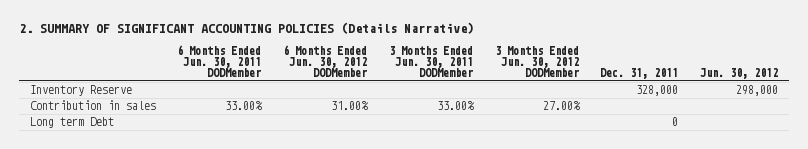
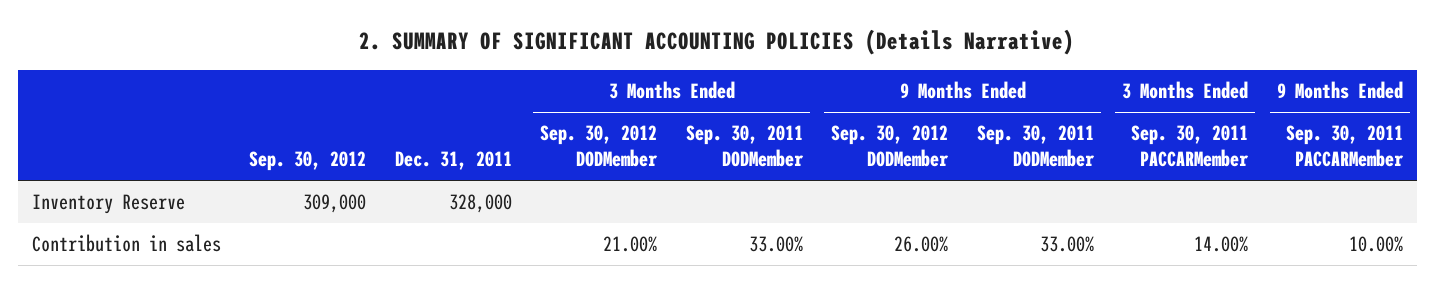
- | 6 Months Ended Jun. 30, 2011 DODMember | 6 Months Ended Jun. 30, 2012 DODMember | 3 Months Ended Jun. 30, 2011 DODMember | 3 Months Ended Jun. 30, 2012 DODMember | Dec. 31, 2011 | Jun. 30, 2012
+ | Sep. 30, 2012 | Dec. 31, 2011 | 3 Months Ended Sep. 30, 2012 DODMember | 3 Months Ended Sep. 30, 2011 DODMember | 9 Months Ended Sep. 30, 2012 DODMember | 9 Months Ended Sep. 30, 2011 DODMember | 3 Months Ended Sep. 30, 2011 PACCARMember | 9 Months Ended Sep. 30, 2011 PACCARMember
- Long term Debt | | | | | 0 |

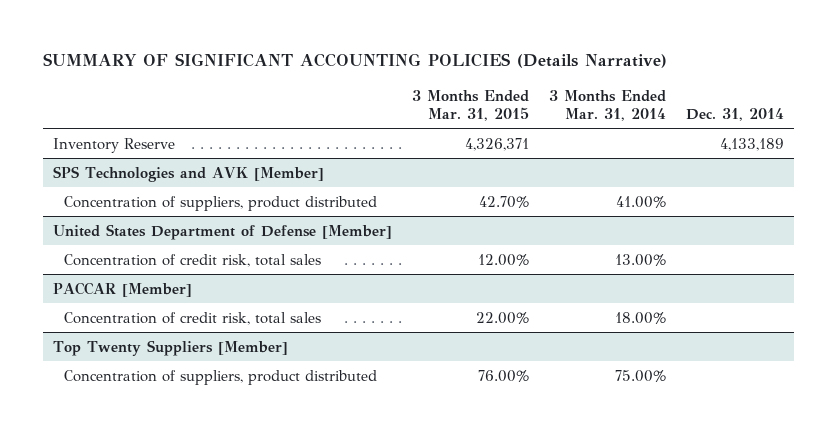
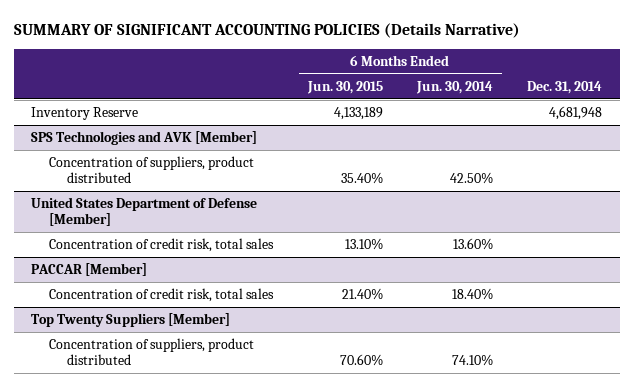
- | 3 Months Ended Mar. 31, 2015 | 3 Months Ended Mar. 31, 2014 | Dec. 31, 2014
+ | 6 Months Ended Jun. 30, 2015 | 6 Months Ended Jun. 30, 2014 | Dec. 31, 2014
- Inventory Reserve | 4,326,371 | | 4,133,189
+ Inventory Reserve | 4,133,189 | | 4,681,948

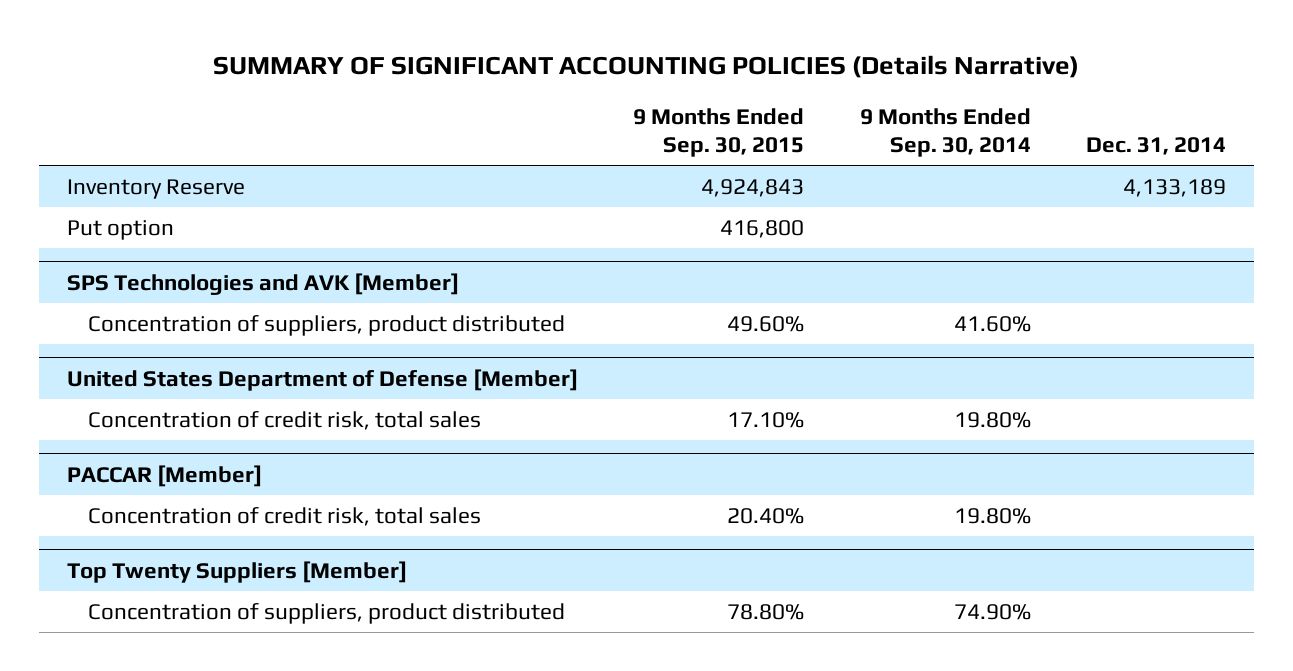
- | 6 Months Ended Jun. 30, 2015 | 6 Months Ended Jun. 30, 2014 | Dec. 31, 2014
+ | 9 Months Ended Sep. 30, 2015 | 9 Months Ended Sep. 30, 2014 | Dec. 31, 2014
- Inventory Reserve | 4,133,189 | | 4,681,948
+ Inventory Reserve | 4,924,843 | | 4,133,189
+ Put option | 416,800 | |

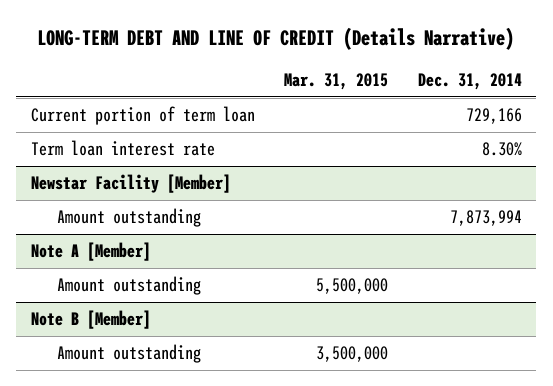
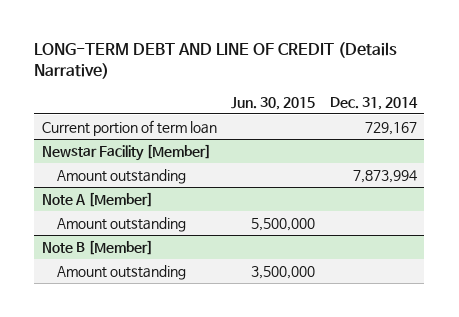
- | Mar. 31, 2015 | Dec. 31, 2014
+ | Jun. 30, 2015 | Dec. 31, 2014
- Current portion of term loan | | 729,166
- Term loan interest rate | | 8.30%
+ Current portion of term loan | | 729,167

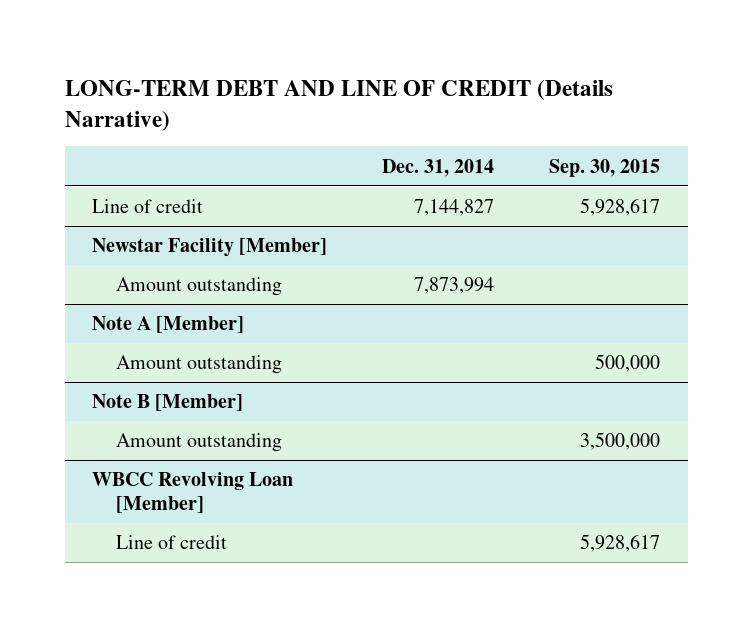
- | Jun. 30, 2015 | Dec. 31, 2014
+ | Dec. 31, 2014 | Sep. 30, 2015
- Current portion of term loan | | 729,167
+ Line of credit | 7,144,827 | 5,928,617
+ WBCC Revolving Loan [Member]
+ Line of credit | | 5,928,617

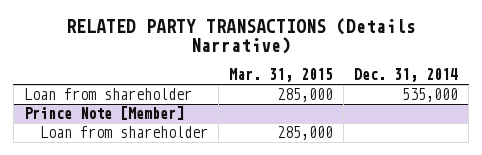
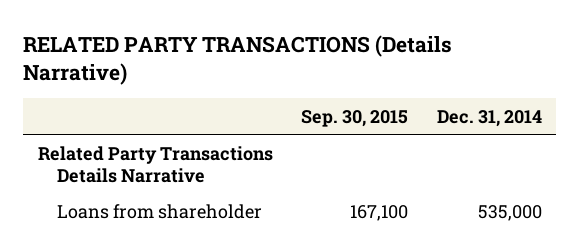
- | Mar. 31, 2015 | Dec. 31, 2014
+ | Sep. 30, 2015 | Dec. 31, 2014
- Loan from shareholder | 285,000 | 535,000
- Prince Note [Member]
- Loan from shareholder | 285,000 |
+ Related Party Transactions Details Narrative
+ Loans from shareholder | 167,100 | 535,000

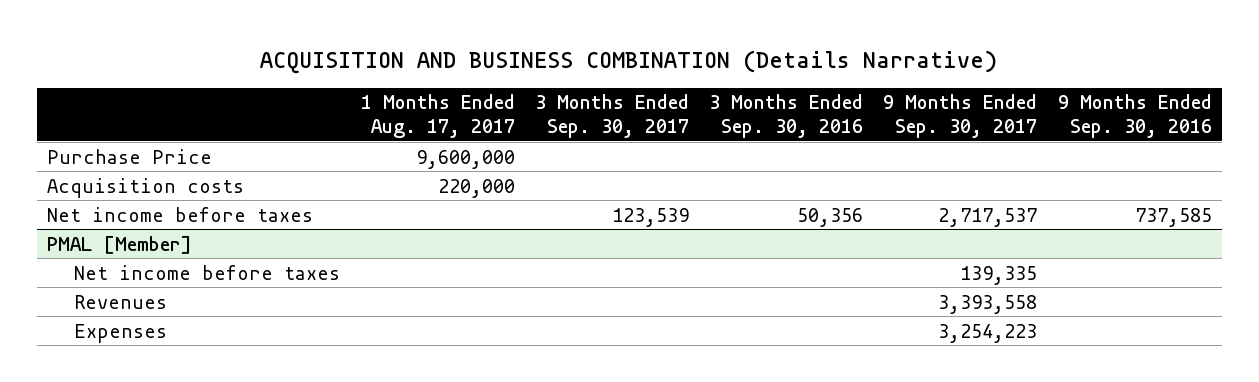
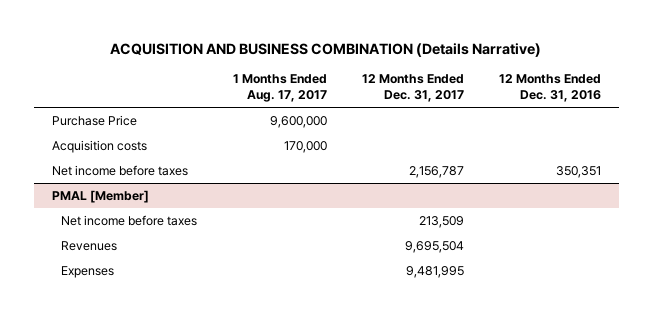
- | 1 Months Ended Aug. 17, 2017 | 3 Months Ended Sep. 30, 2017 | 3 Months Ended Sep. 30, 2016 | 9 Months Ended Sep. 30, 2017 | 9 Months Ended Sep. 30, 2016
+ | 1 Months Ended Aug. 17, 2017 | 12 Months Ended Dec. 31, 2017 | 12 Months Ended Dec. 31, 2016
- Acquisition costs | 220,000 | | | |
+ Acquisition costs | 170,000 | |

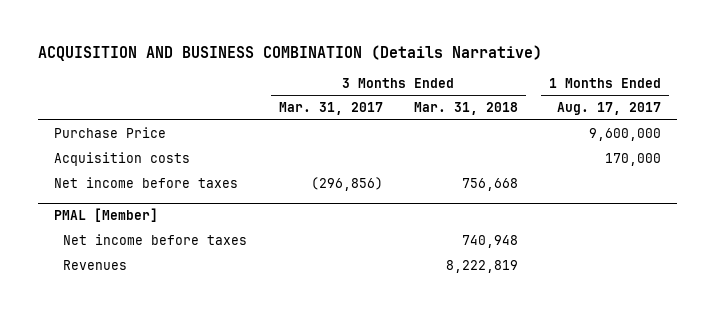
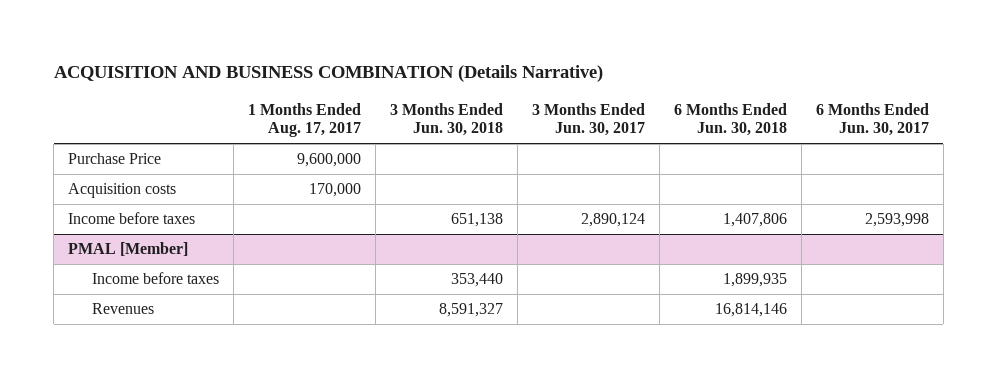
- | 3 Months Ended Mar. 31, 2017 | 3 Months Ended Mar. 31, 2018 | 1 Months Ended Aug. 17, 2017
+ | 1 Months Ended Aug. 17, 2017 | 3 Months Ended Jun. 30, 2018 | 3 Months Ended Jun. 30, 2017 | 6 Months Ended Jun. 30, 2018 | 6 Months Ended Jun. 30, 2017
- Net income before taxes | (296,856) | 756,668 |
+ Income before taxes | | 651,138 | 2,890,124 | 1,407,806 | 2,593,998
@ PMAL [Member]
- Net income before taxes | | 740,948 |
+ Income before taxes | | 353,440 | | 1,899,935 |

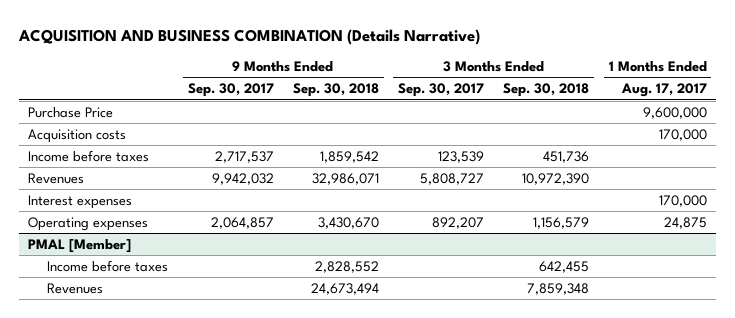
- | 1 Months Ended Aug. 17, 2017 | 3 Months Ended Jun. 30, 2018 | 3 Months Ended Jun. 30, 2017 | 6 Months Ended Jun. 30, 2018 | 6 Months Ended Jun. 30, 2017
+ | 9 Months Ended Sep. 30, 2017 | 9 Months Ended Sep. 30, 2018 | 3 Months Ended Sep. 30, 2017 | 3 Months Ended Sep. 30, 2018 | 1 Months Ended Aug. 17, 2017
+ Revenues | 9,942,032 | 32,986,071 | 5,808,727 | 10,972,390 |
+ Interest expenses | | | | | 170,000
+ Operating expenses | 2,064,857 | 3,430,670 | 892,207 | 1,156,579 | 24,875

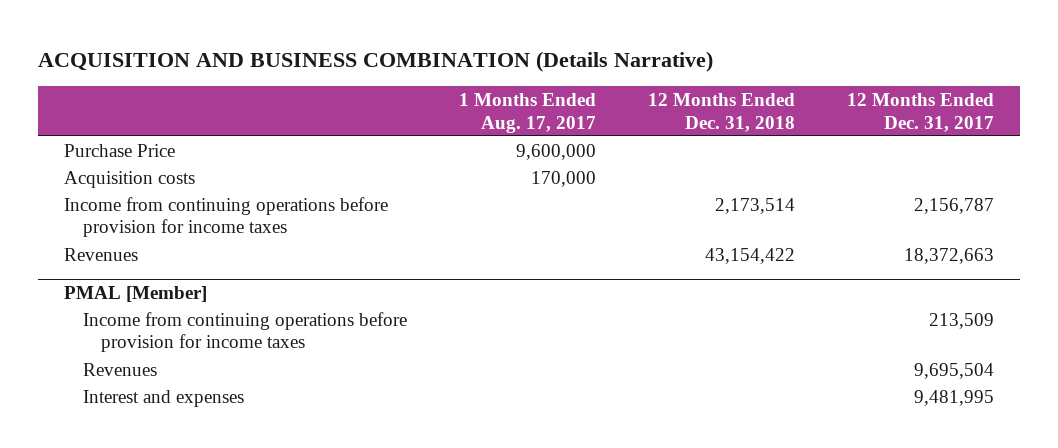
- | 9 Months Ended Sep. 30, 2017 | 9 Months Ended Sep. 30, 2018 | 3 Months Ended Sep. 30, 2017 | 3 Months Ended Sep. 30, 2018 | 1 Months Ended Aug. 17, 2017
+ | 1 Months Ended Aug. 17, 2017 | 12 Months Ended Dec. 31, 2018 | 12 Months Ended Dec. 31, 2017
- Income before taxes | 2,717,537 | 1,859,542 | 123,539 | 451,736 |
+ Income from continuing operations before provision for income taxes | | 2,173,514 | 2,156,787
- Interest expenses | | | | | 170,000
- Operating expenses | 2,064,857 | 3,430,670 | 892,207 | 1,156,579 | 24,875
@ PMAL [Member]
- Income before taxes | | 2,828,552 | | 642,455 |
+ Income from continuing operations before provision for income taxes | | | 213,509
+ Interest and expenses | | | 9,481,995

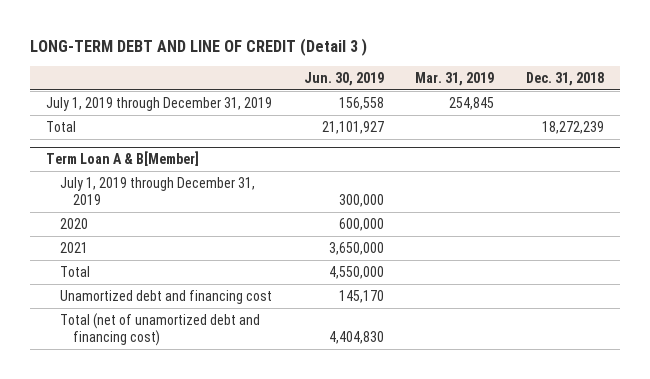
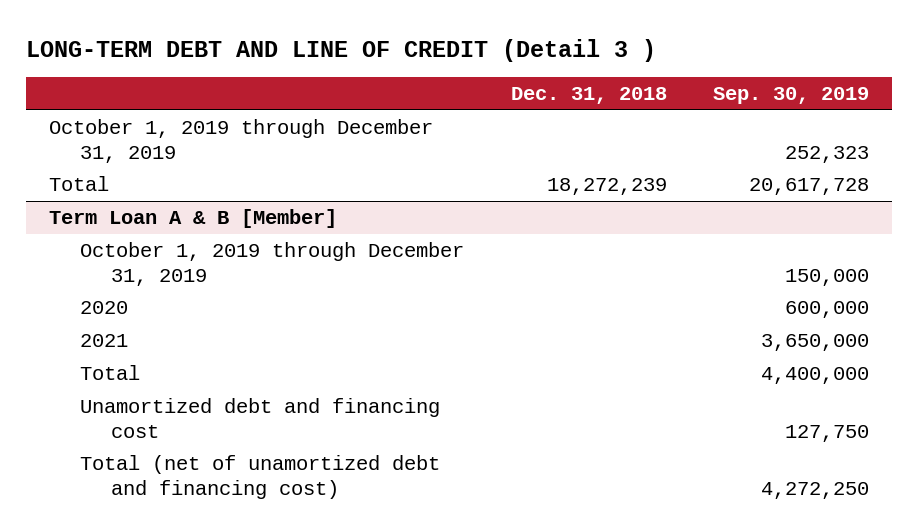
- | Jun. 30, 2019 | Mar. 31, 2019 | Dec. 31, 2018
+ | Dec. 31, 2018 | Sep. 30, 2019
- July 1, 2019 through December 31, 2019 | 156,558 | 254,845 |
+ October 1, 2019 through December 31, 2019 | | 252,323
- Term Loan A & B[Member]
- July 1, 2019 through December 31, 2019 | 300,000 | |
+ Term Loan A & B [Member]
+ October 1, 2019 through December 31, 2019 | | 150,000

